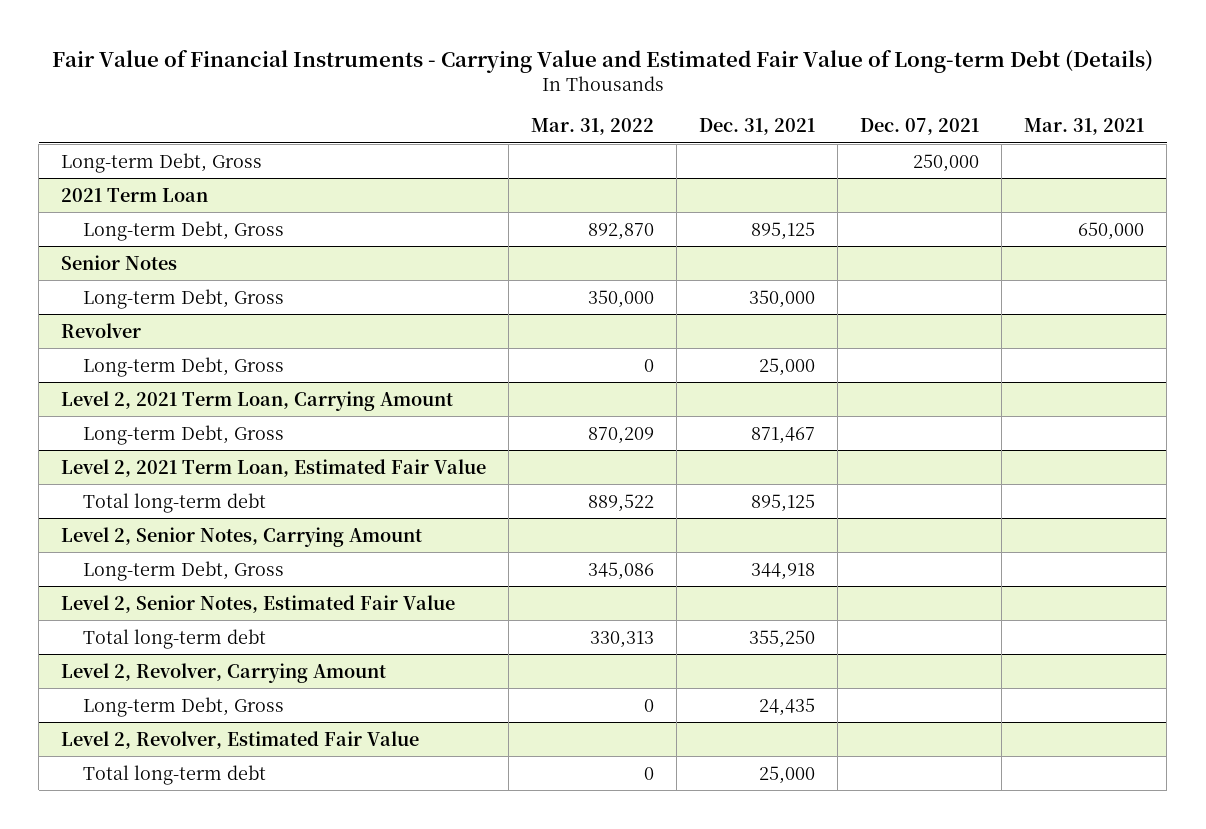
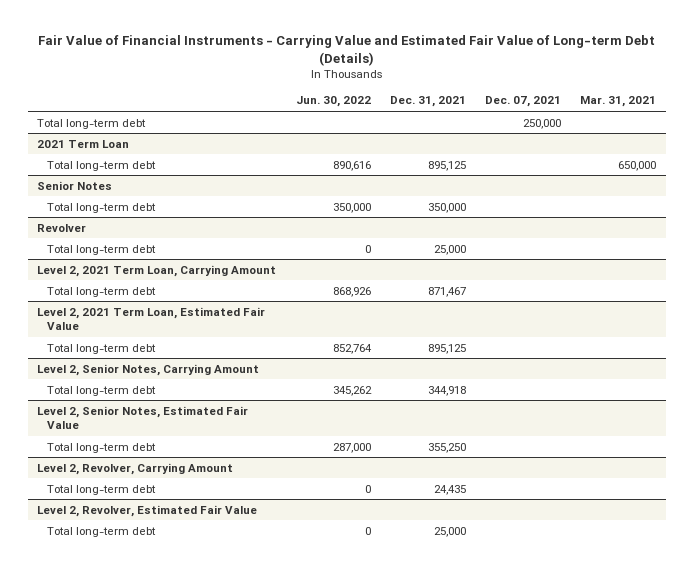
- | Mar. 31, 2022 | Dec. 31, 2021 | Dec. 07, 2021 | Mar. 31, 2021
+ | Jun. 30, 2022 | Dec. 31, 2021 | Dec. 07, 2021 | Mar. 31, 2021
- Long-term Debt, Gross | | | 250,000 |
+ Total long-term debt | | | 250,000 |
@ 2021 Term Loan
- Long-term Debt, Gross | 892,870 | 895,125 | | 650,000
+ Total long-term debt | 890,616 | 895,125 | | 650,000
@ Senior Notes
- Long-term Debt, Gross | 350,000 | 350,000 | |
+ Total long-term debt | 350,000 | 350,000 | |
@ Revolver
- Long-term Debt, Gross | 0 | 25,000 | |
+ Total long-term debt | 0 | 25,000 | |
@ Level 2, 2021 Term Loan, Carrying Amount
- Long-term Debt, Gross | 870,209 | 871,467 | |
+ Total long-term debt | 868,926 | 871,467 | |
@ Level 2, Senior Notes, Carrying Amount
- Long-term Debt, Gross | 345,086 | 344,918 | |
+ Total long-term debt | 345,262 | 344,918 | |
@ Level 2, Revolver, Carrying Amount
- Long-term Debt, Gross | 0 | 24,435 | |
+ Total long-term debt | 0 | 24,435 | |

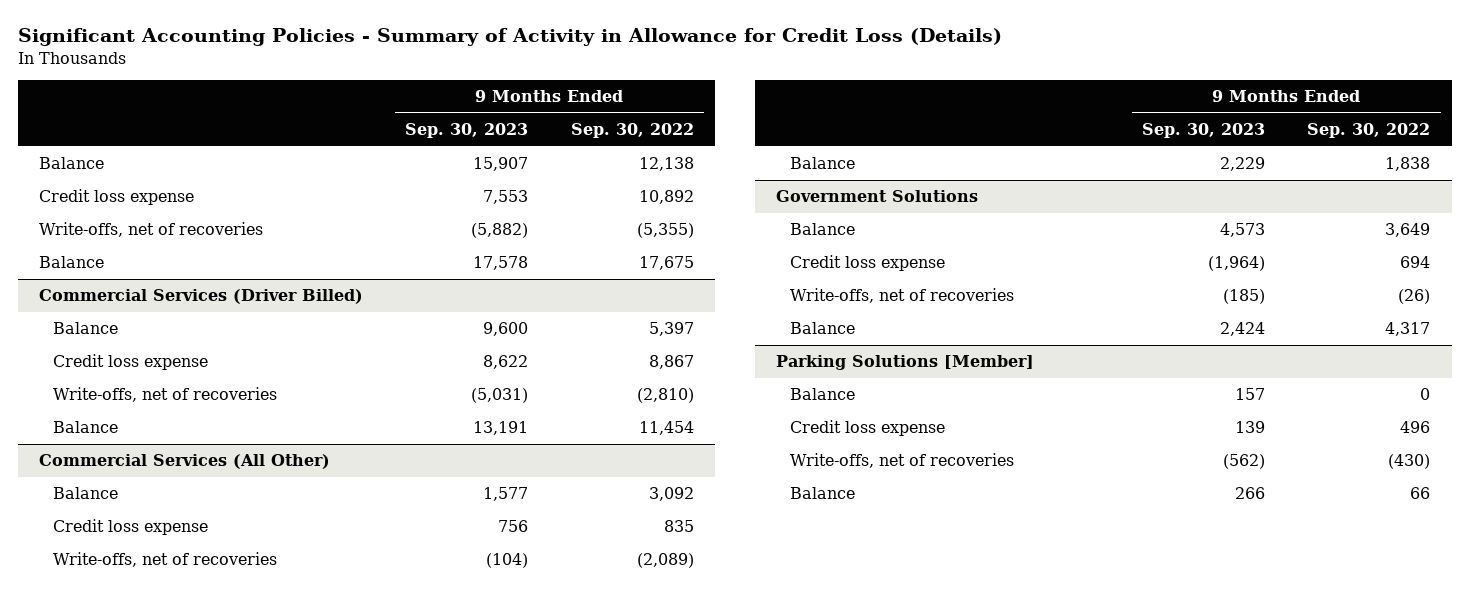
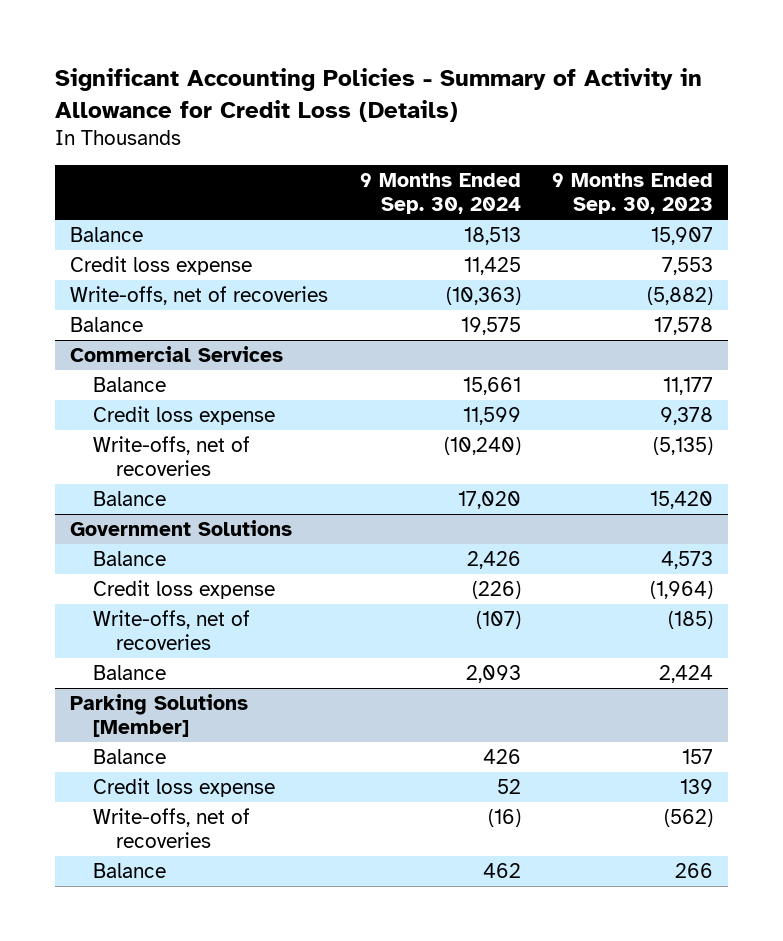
- | 9 Months Ended Sep. 30, 2023 | 9 Months Ended Sep. 30, 2022
+ | 9 Months Ended Sep. 30, 2024 | 9 Months Ended Sep. 30, 2023
- Commercial Services (Driver Billed)
- Balance | 9,600 | 5,397
- Credit loss expense | 8,622 | 8,867
- Write-offs, net of recoveries | (5,031) | (2,810)
- Balance | 13,191 | 11,454
- Commercial Services (All Other)
- Balance | 1,577 | 3,092
- Credit loss expense | 756 | 835
- Write-offs, net of recoveries | (104) | (2,089)
- Balance | 2,229 | 1,838
+ Commercial Services
+ Balance | 15,661 | 11,177
+ Credit loss expense | 11,599 | 9,378
+ Write-offs, net of recoveries | (10,240) | (5,135)
+ Balance | 17,020 | 15,420

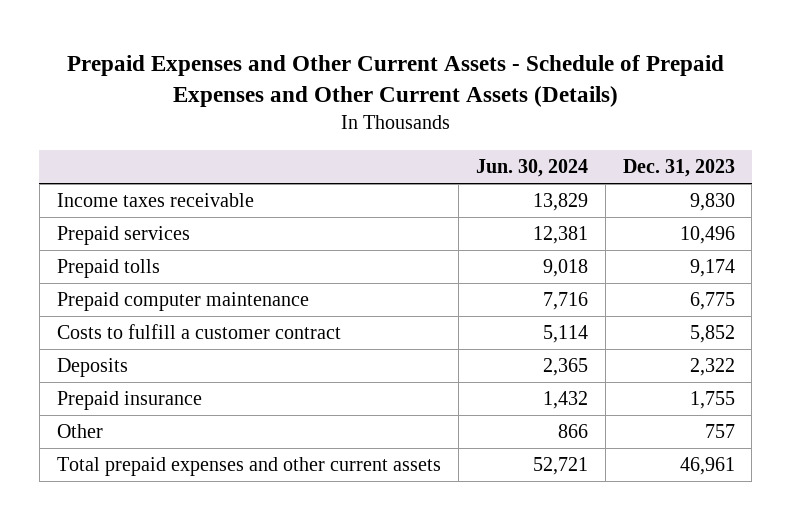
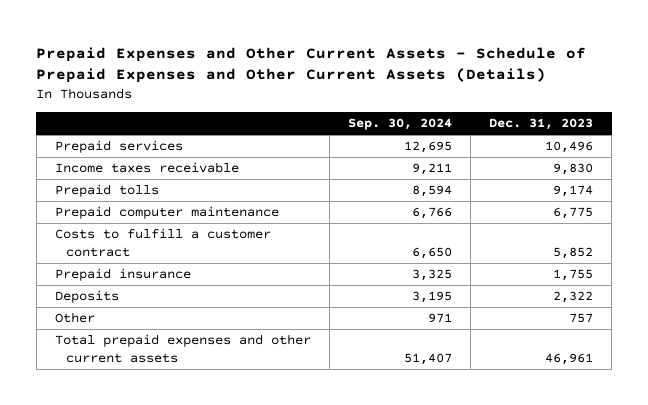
- | Jun. 30, 2024 | Dec. 31, 2023
+ | Sep. 30, 2024 | Dec. 31, 2023
moved down: Income taxes receivable | 9,211 | 9,830
moved down: Deposits | 3,195 | 2,322

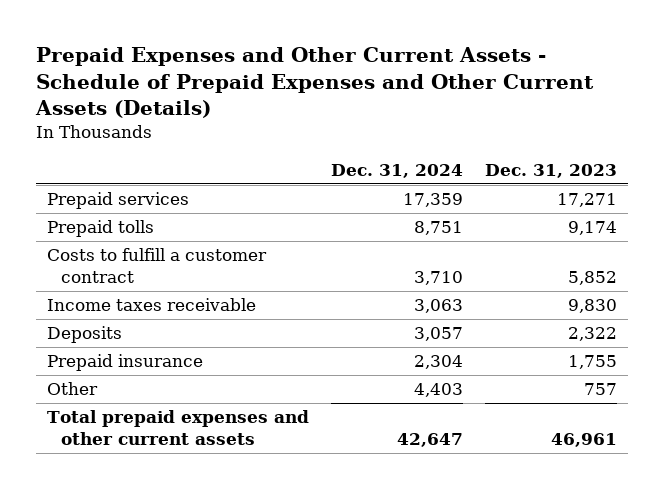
- | Sep. 30, 2024 | Dec. 31, 2023
+ | Dec. 31, 2024 | Dec. 31, 2023
- Prepaid services | 12,695 | 10,496
+ Prepaid services | 17,359 | 17,271
- Prepaid computer maintenance | 6,766 | 6,775
moved down: Income taxes receivable | 3,063 | 9,830
moved down: Prepaid insurance | 2,304 | 1,755

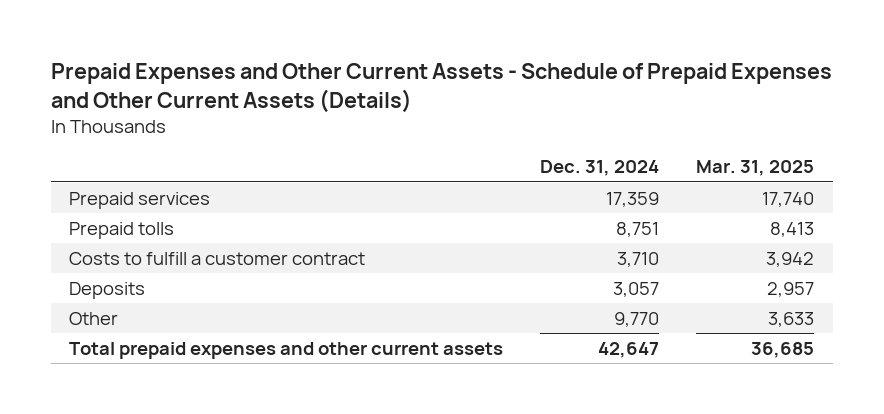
- | Dec. 31, 2024 | Dec. 31, 2023
+ | Dec. 31, 2024 | Mar. 31, 2025
- Income taxes receivable | 3,063 | 9,830
- Prepaid insurance | 2,304 | 1,755
- Other | 4,403 | 757
+ Other | 9,770 | 3,633

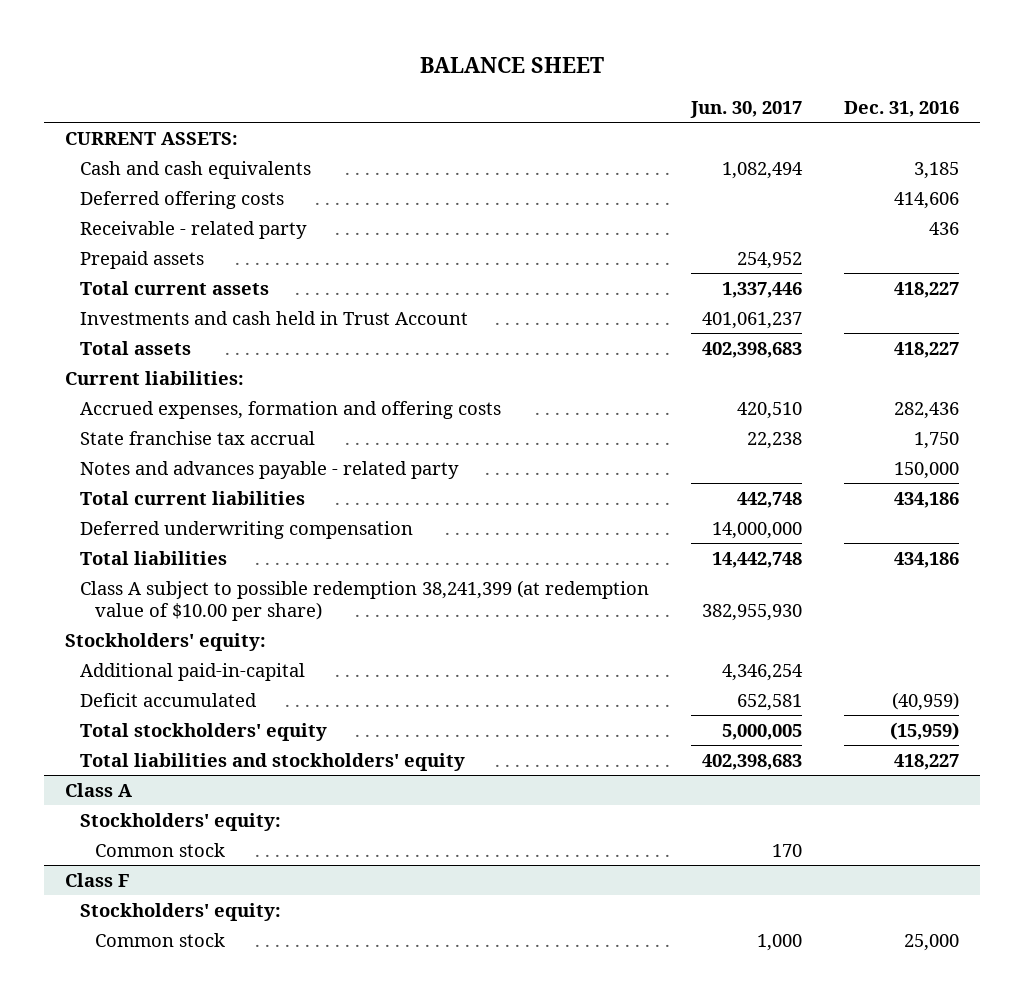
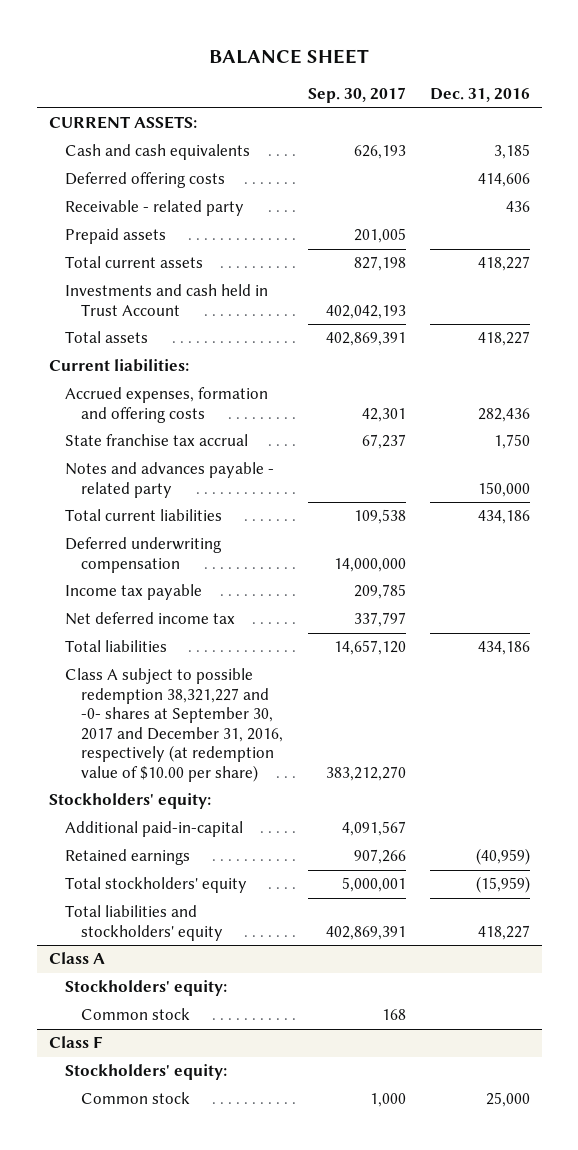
- | Jun. 30, 2017 | Dec. 31, 2016
+ | Sep. 30, 2017 | Dec. 31, 2016
+ Income tax payable | 209,785 |
+ Net deferred income tax | 337,797 |
- Class A subject to possible redemption 38,241,399 (at redemption value of $10.00 per share) | 382,955,930 |
+ Class A subject to possible redemption 38,321,227 and -0- shares at September 30, 2017 and December 31, 2016, respectively (at redemption value of $10.00 per share) | 383,212,270 |
- Deficit accumulated | 652,581 | (40,959)
+ Retained earnings | 907,266 | (40,959)

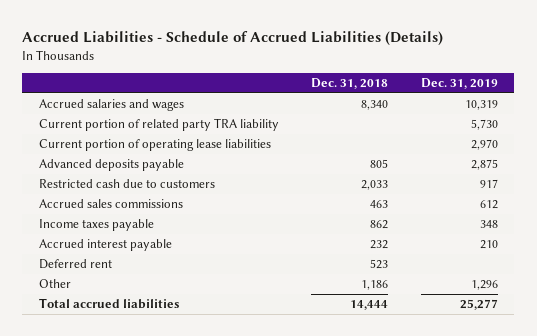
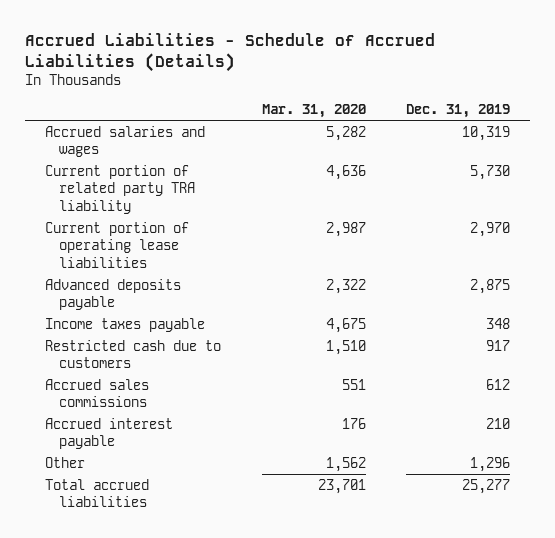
- | Dec. 31, 2018 | Dec. 31, 2019
+ | Mar. 31, 2020 | Dec. 31, 2019
moved up: Income taxes payable | 4,675 | 348
- Deferred rent | 523 |

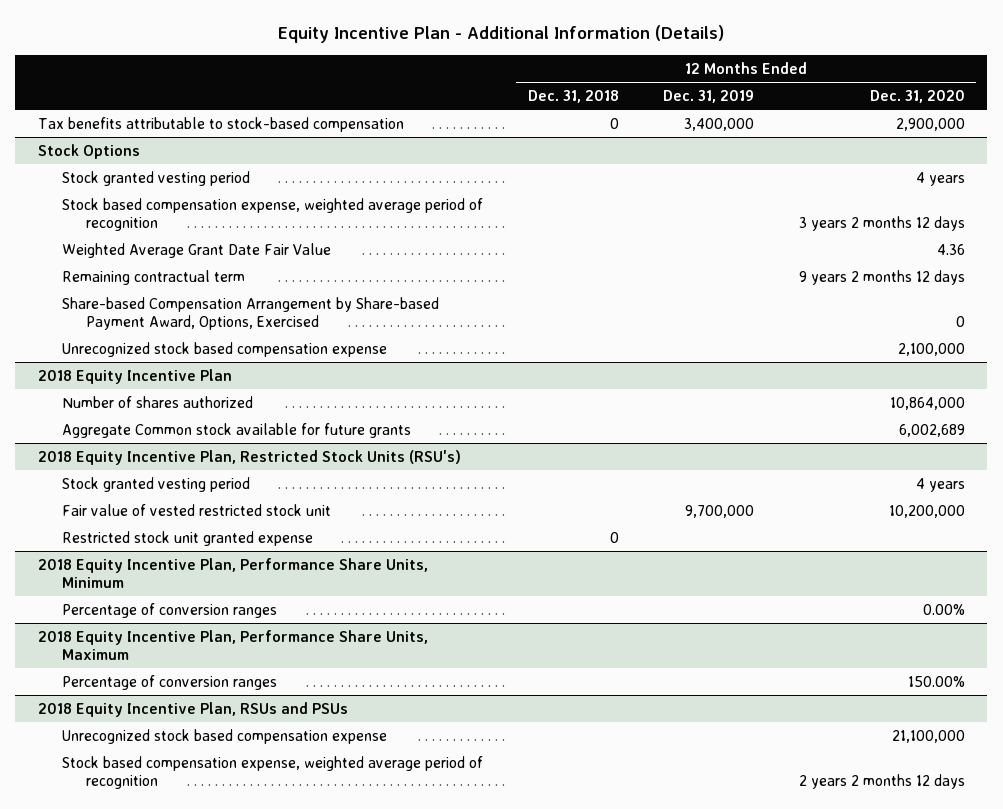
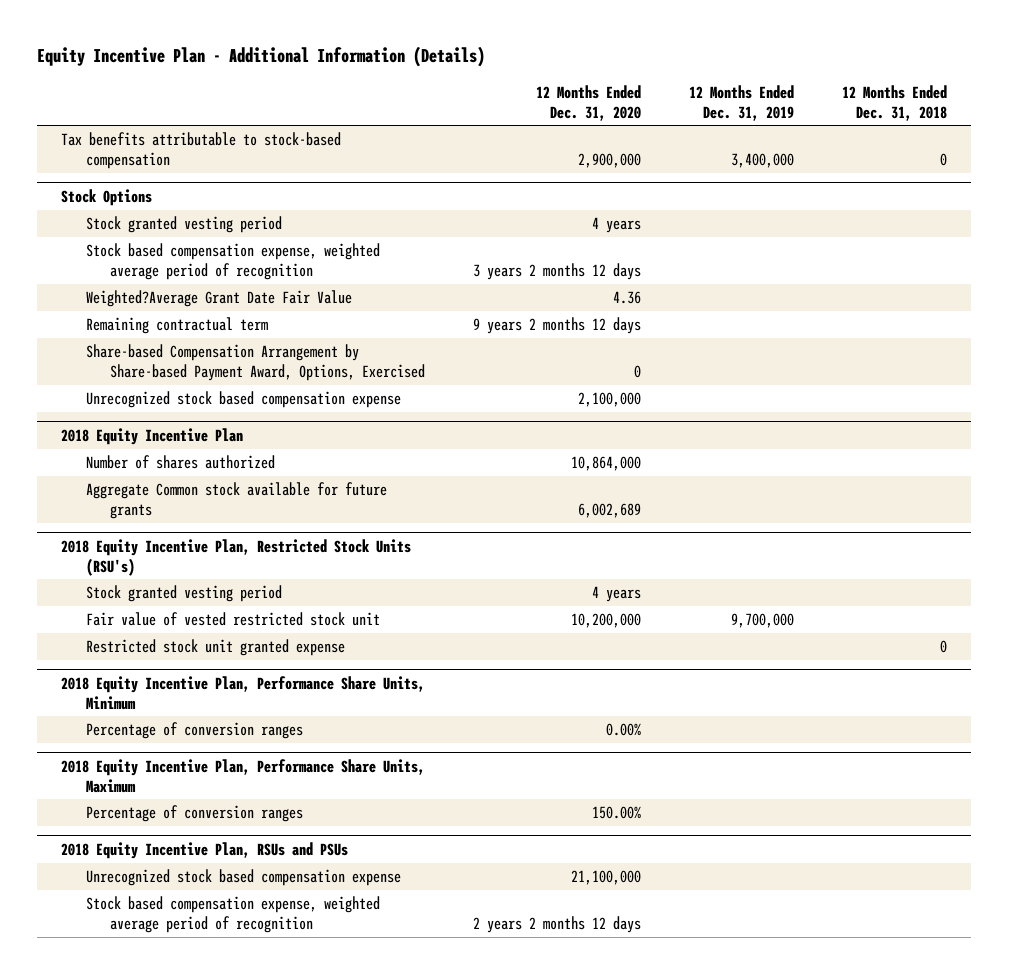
- | 12 Months Ended Dec. 31, 2018 | 12 Months Ended Dec. 31, 2019 | 12 Months Ended Dec. 31, 2020
+ | 12 Months Ended Dec. 31, 2020 | 12 Months Ended Dec. 31, 2019 | 12 Months Ended Dec. 31, 2018
@ Stock Options
- Weighted Average Grant Date Fair Value | | | 4.36
+ Weighted?Average Grant Date Fair Value | 4.36 | |

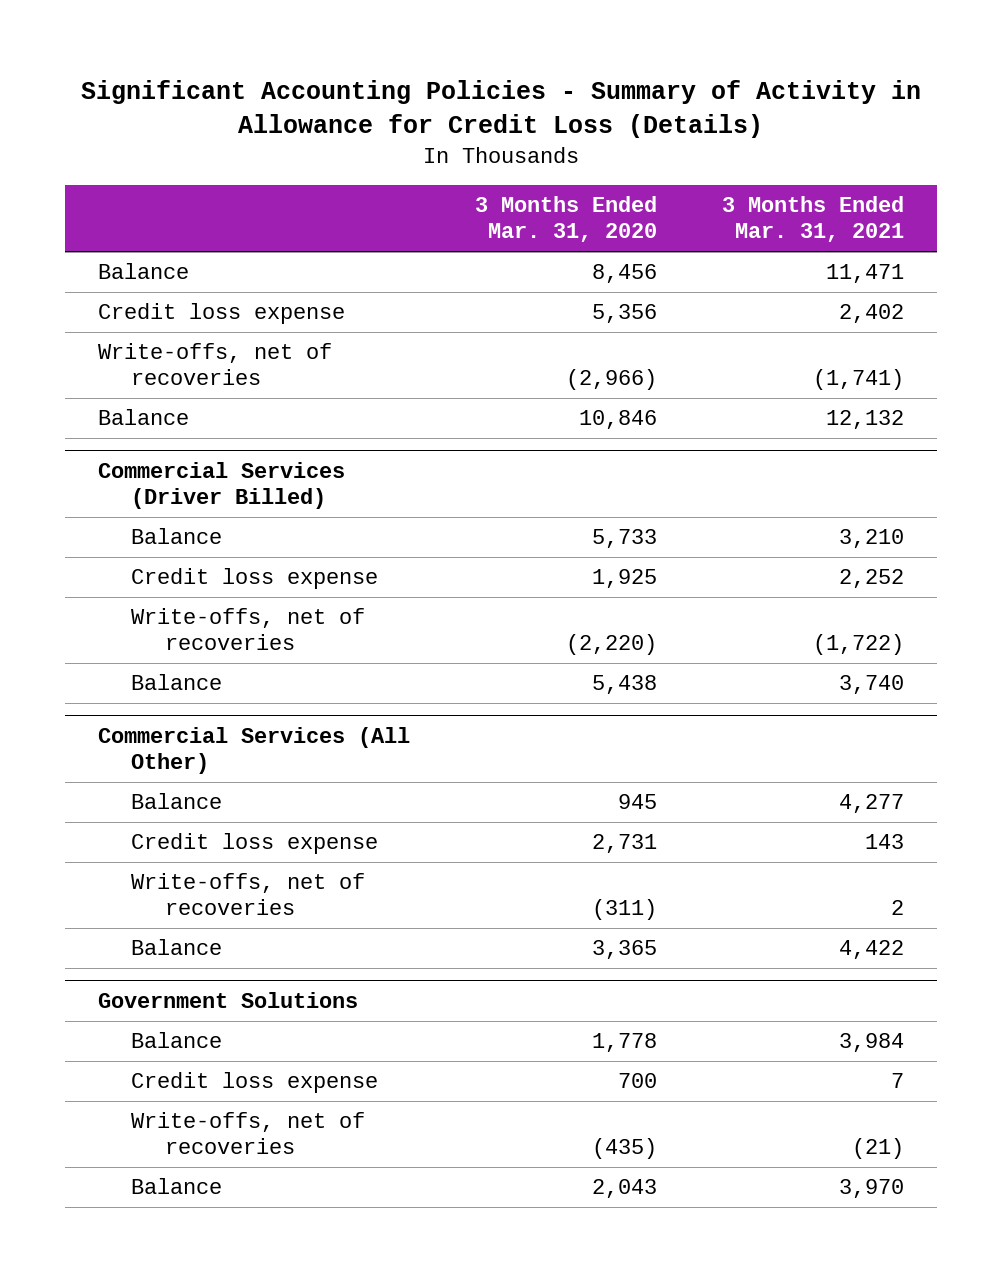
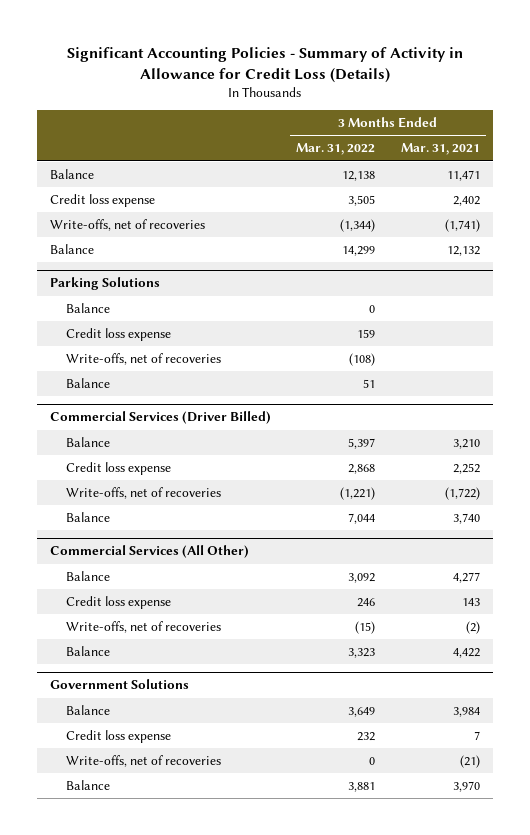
- | 3 Months Ended Mar. 31, 2020 | 3 Months Ended Mar. 31, 2021
+ | 3 Months Ended Mar. 31, 2022 | 3 Months Ended Mar. 31, 2021
+ Parking Solutions
+ Balance | 0 |
+ Credit loss expense | 159 |
+ Write-offs, net of recoveries | (108) |
+ Balance | 51 |
@ Commercial Services (All Other)
- Write-offs, net of recoveries | (311) | 2
+ Write-offs, net of recoveries | (15) | (2)

